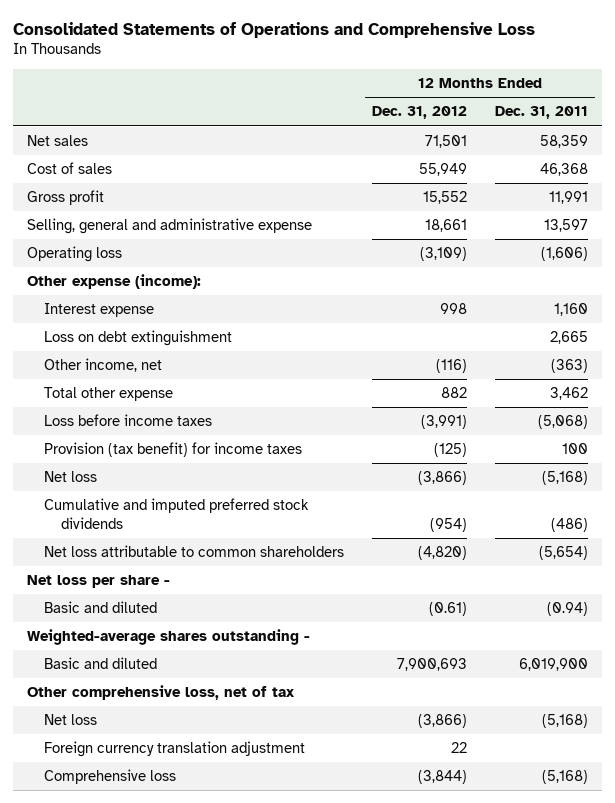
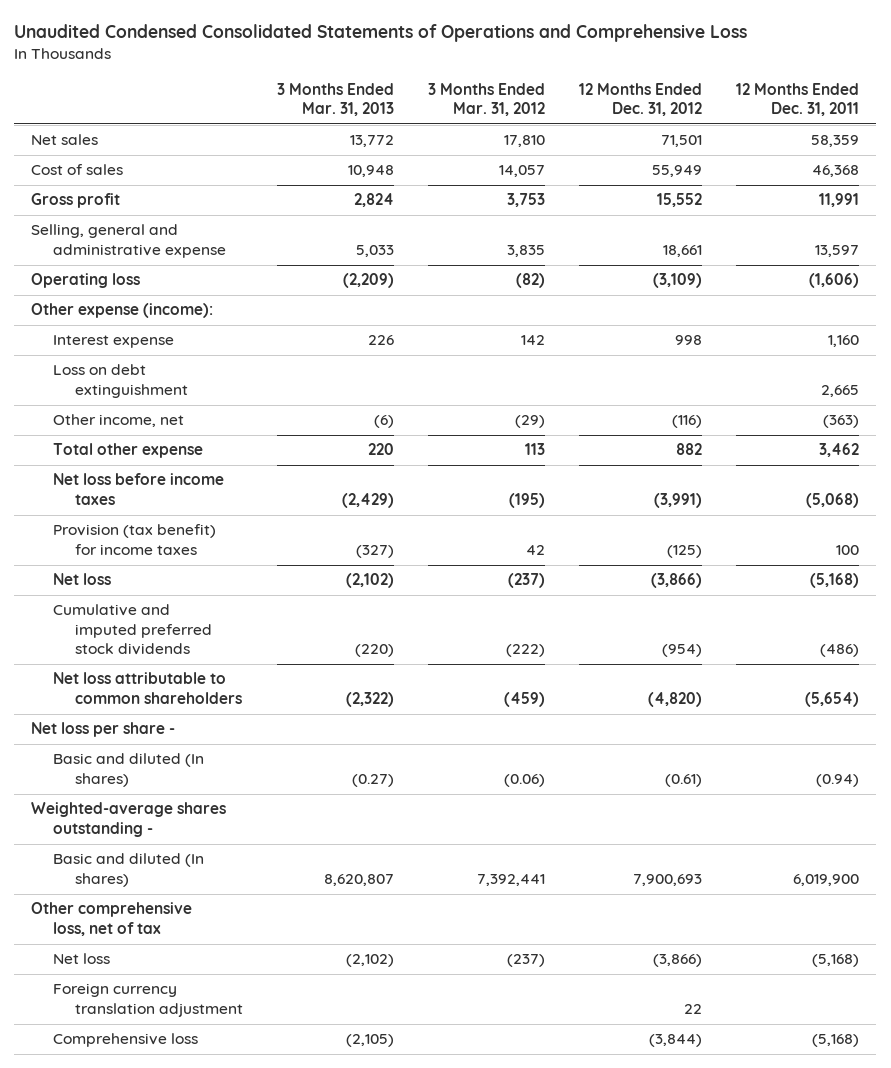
- Consolidated Statements of Operations and Comprehensive Loss
+ Unaudited Condensed Consolidated Statements of Operations and Comprehensive Loss
- | 12 Months Ended Dec. 31, 2012 | 12 Months Ended Dec. 31, 2011
+ | 3 Months Ended Mar. 31, 2013 | 3 Months Ended Mar. 31, 2012 | 12 Months Ended Dec. 31, 2012 | 12 Months Ended Dec. 31, 2011
- Loss before income taxes | (3,991) | (5,068)
+ Net loss before income taxes | (2,429) | (195) | (3,991) | (5,068)
- Basic and diluted | (0.61) | (0.94)
+ Basic and diluted (In shares) | (0.27) | (0.06) | (0.61) | (0.94)
- Basic and diluted | 7,900,693 | 6,019,900
+ Basic and diluted (In shares) | 8,620,807 | 7,392,441 | 7,900,693 | 6,019,900

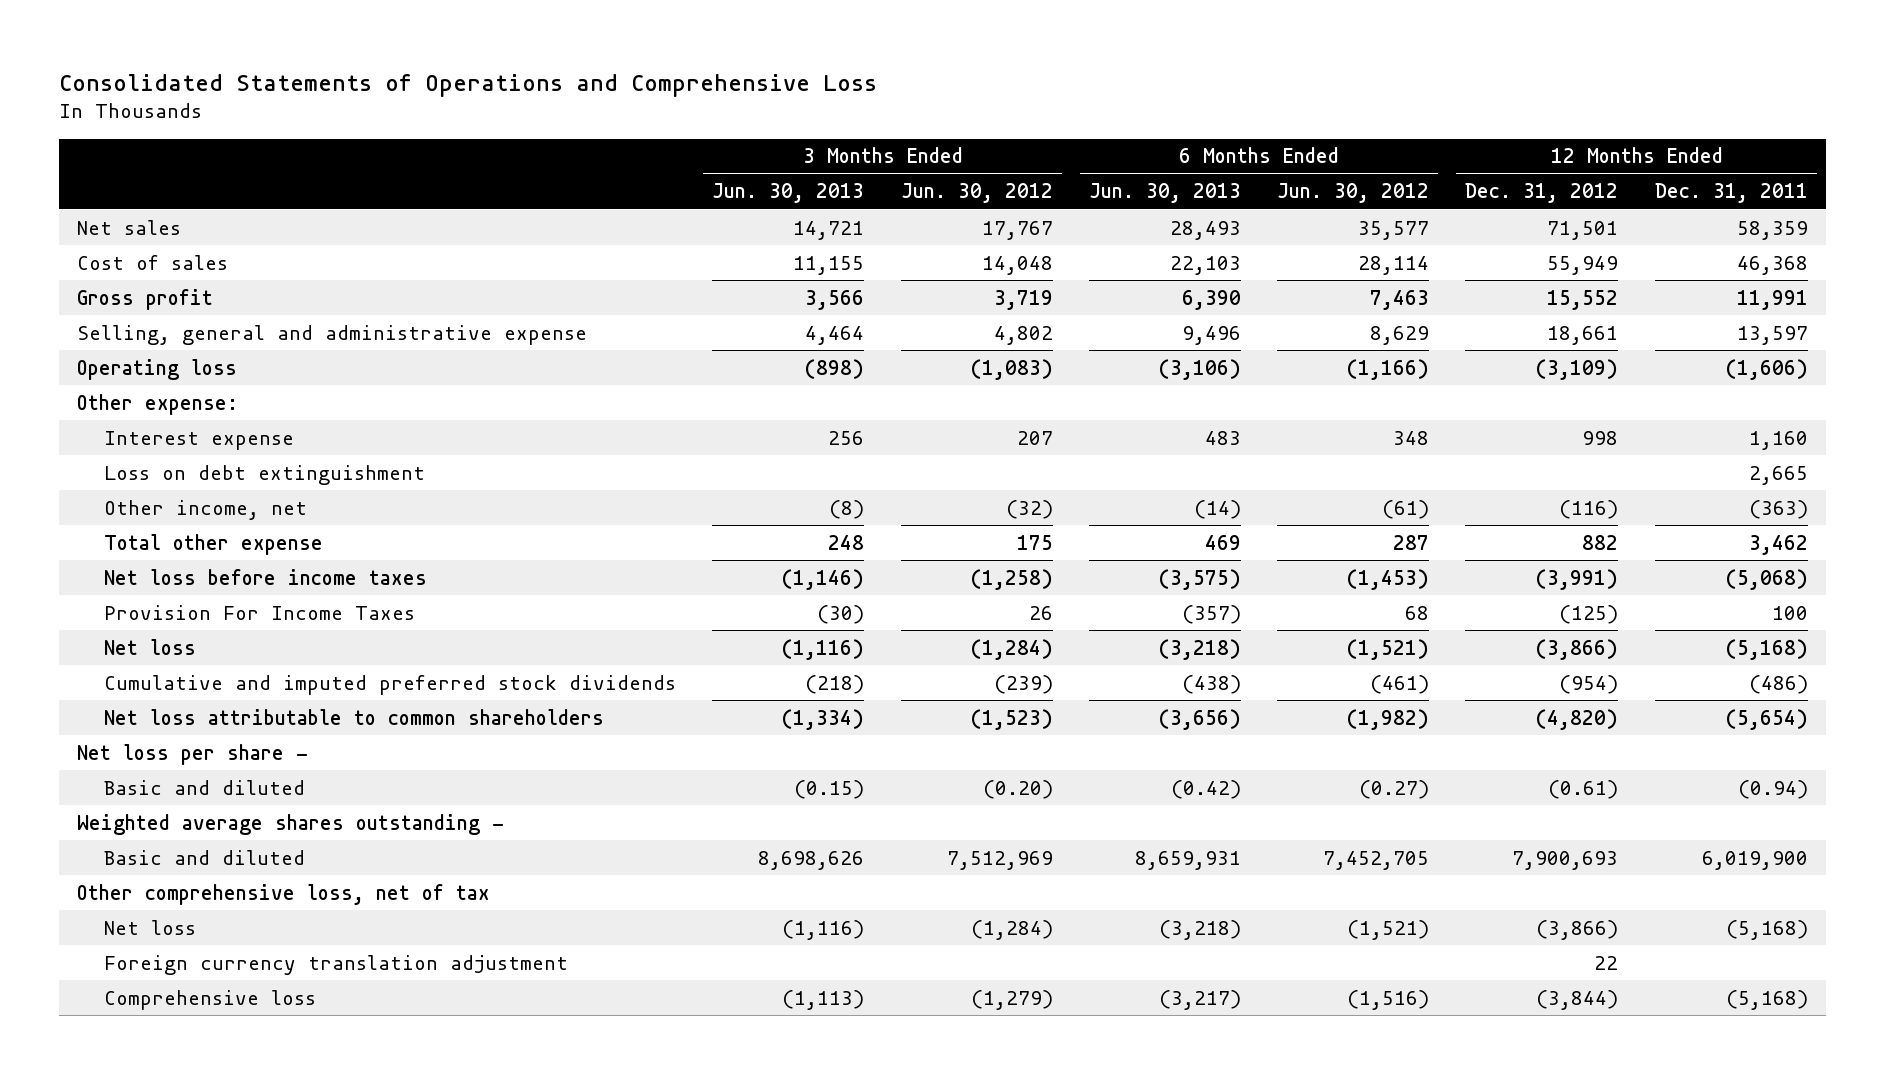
- Unaudited Condensed Consolidated Statements of Operations and Comprehensive Loss
+ Consolidated Statements of Operations and Comprehensive Loss
- | 3 Months Ended Mar. 31, 2013 | 3 Months Ended Mar. 31, 2012 | 12 Months Ended Dec. 31, 2012 | 12 Months Ended Dec. 31, 2011
+ | 3 Months Ended Jun. 30, 2013 | 3 Months Ended Jun. 30, 2012 | 6 Months Ended Jun. 30, 2013 | 6 Months Ended Jun. 30, 2012 | 12 Months Ended Dec. 31, 2012 | 12 Months Ended Dec. 31, 2011
- Other expense (income):
+ Other expense:
- Provision (tax benefit) for income taxes | (327) | 42 | (125) | 100
+ Provision For Income Taxes | (30) | 26 | (357) | 68 | (125) | 100
- Basic and diluted (In shares) | (0.27) | (0.06) | (0.61) | (0.94)
- Weighted-average shares outstanding -
- Basic and diluted (In shares) | 8,620,807 | 7,392,441 | 7,900,693 | 6,019,900
+ Basic and diluted | (0.15) | (0.20) | (0.42) | (0.27) | (0.61) | (0.94)
+ Weighted average shares outstanding -
+ Basic and diluted | 8,698,626 | 7,512,969 | 8,659,931 | 7,452,705 | 7,900,693 | 6,019,900

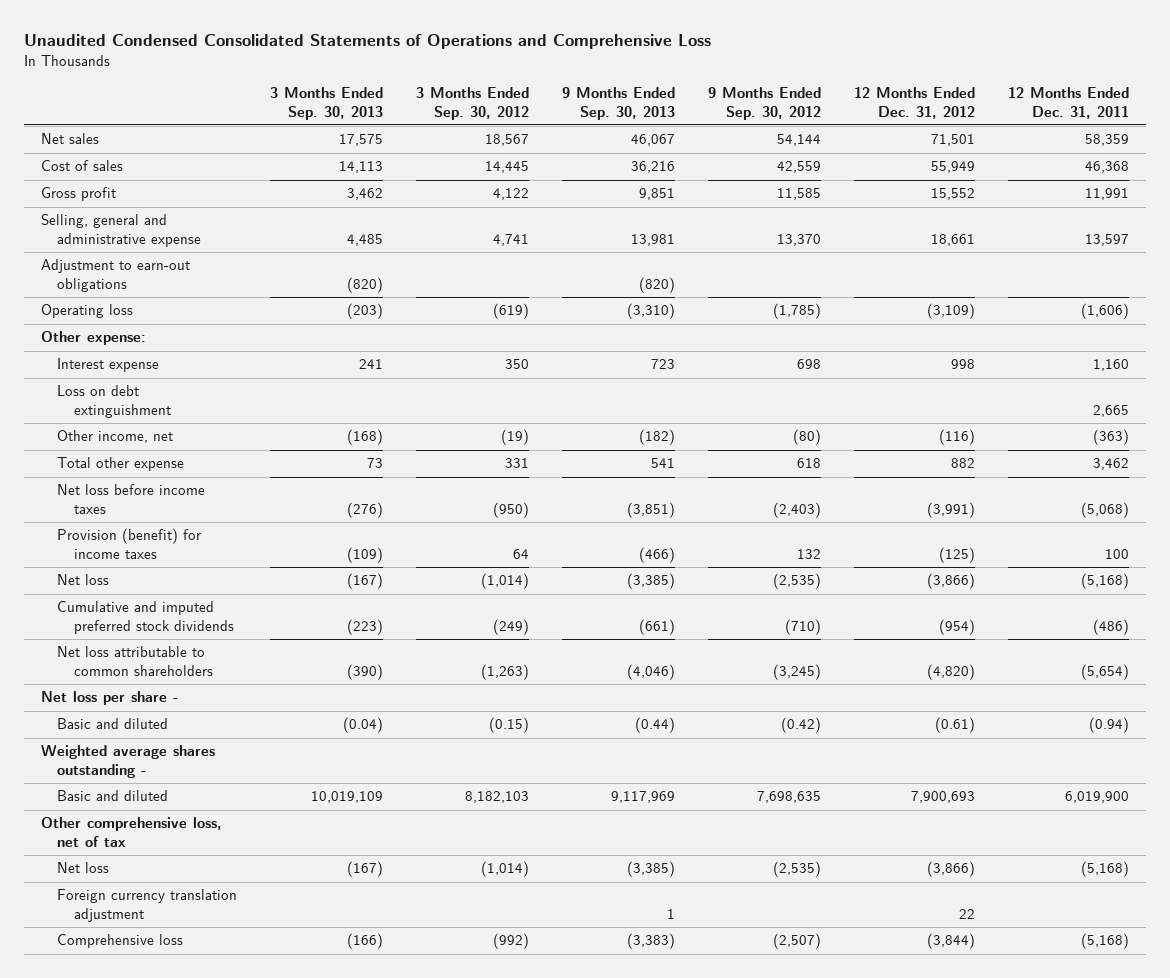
- Consolidated Statements of Operations and Comprehensive Loss
+ Unaudited Condensed Consolidated Statements of Operations and Comprehensive Loss
- | 3 Months Ended Jun. 30, 2013 | 3 Months Ended Jun. 30, 2012 | 6 Months Ended Jun. 30, 2013 | 6 Months Ended Jun. 30, 2012 | 12 Months Ended Dec. 31, 2012 | 12 Months Ended Dec. 31, 2011
+ | 3 Months Ended Sep. 30, 2013 | 3 Months Ended Sep. 30, 2012 | 9 Months Ended Sep. 30, 2013 | 9 Months Ended Sep. 30, 2012 | 12 Months Ended Dec. 31, 2012 | 12 Months Ended Dec. 31, 2011
+ Adjustment to earn-out obligations | (820) | | (820) | | |
- Provision For Income Taxes | (30) | 26 | (357) | 68 | (125) | 100
+ Provision (benefit) for income taxes | (109) | 64 | (466) | 132 | (125) | 100

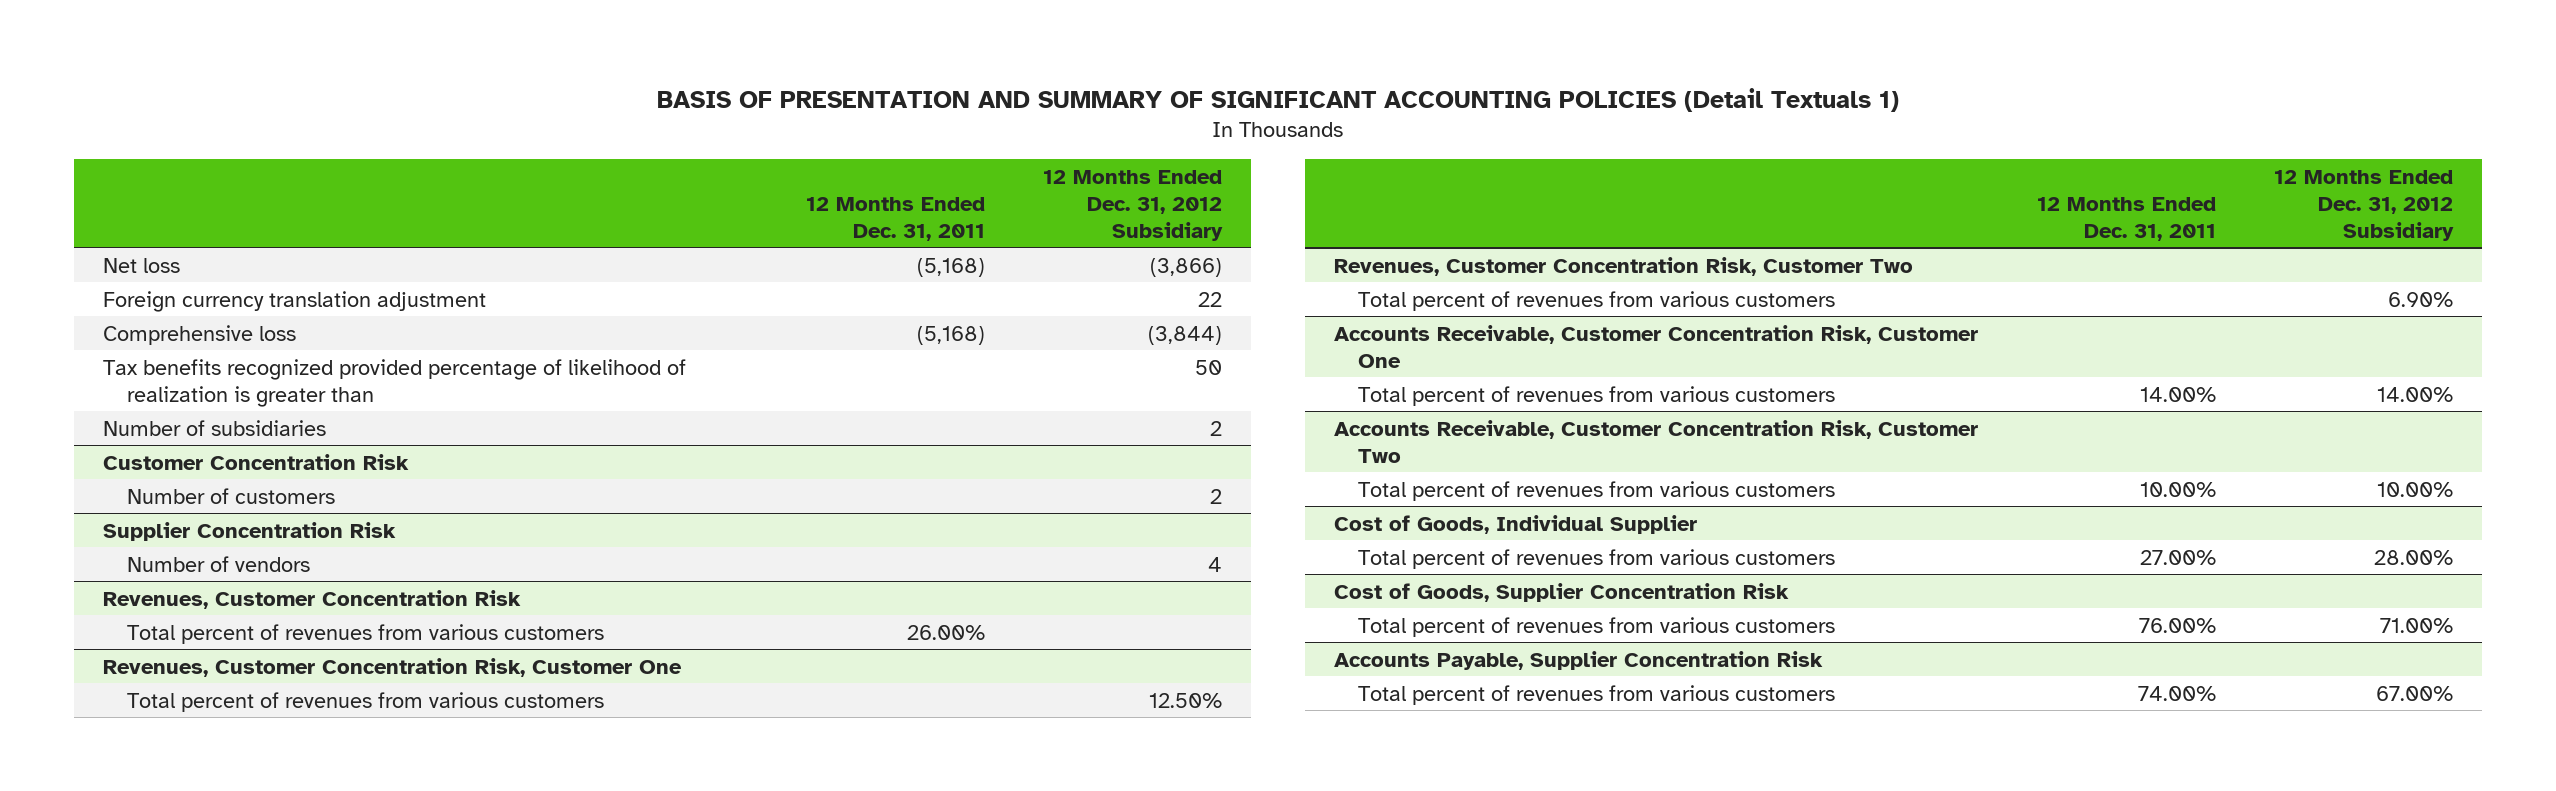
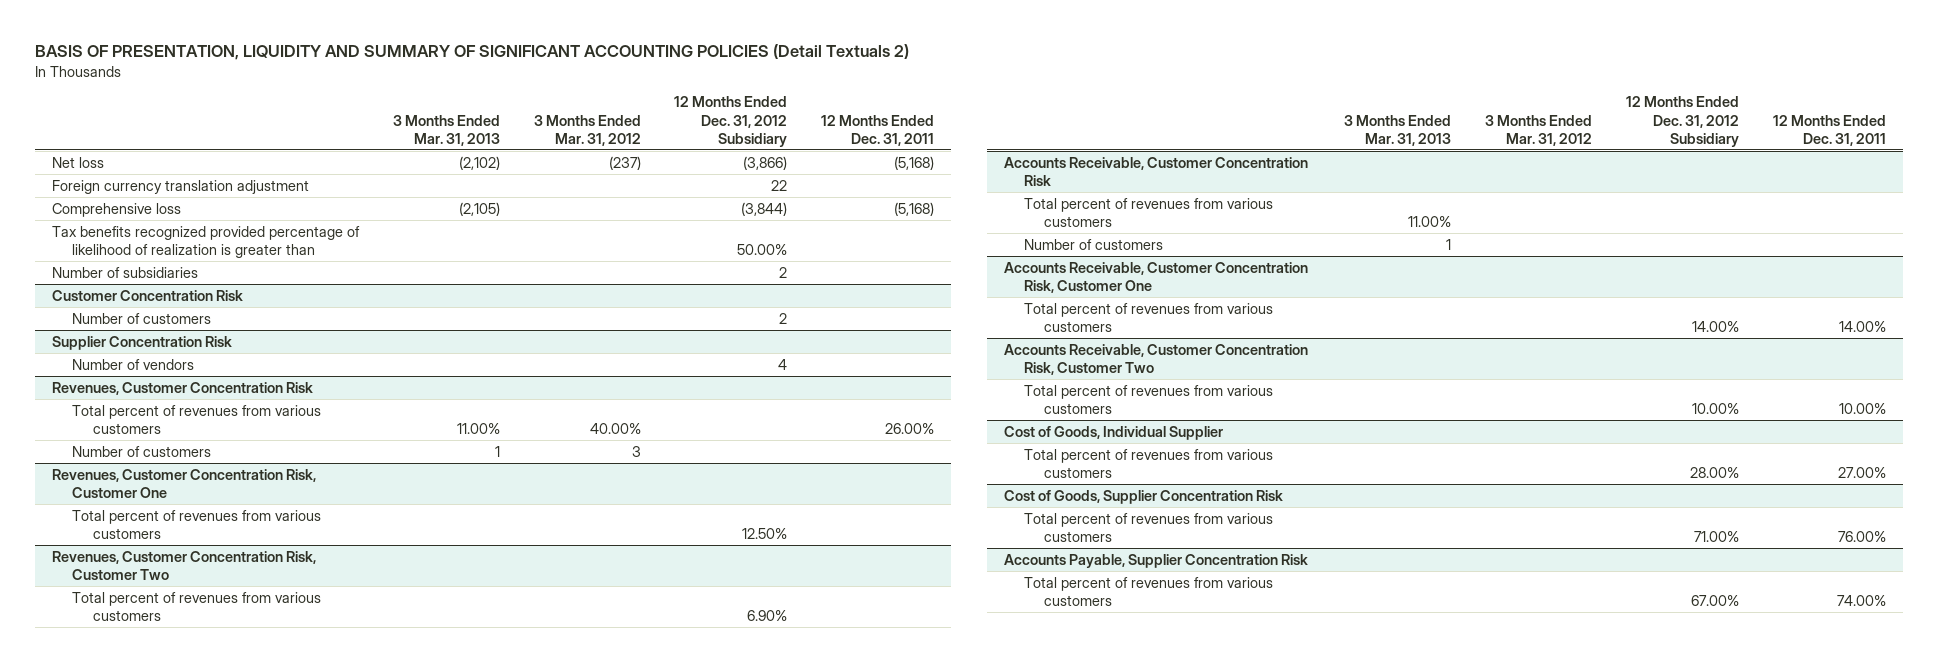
- BASIS OF PRESENTATION AND SUMMARY OF SIGNIFICANT ACCOUNTING POLICIES (Detail Textuals 1)
+ BASIS OF PRESENTATION, LIQUIDITY AND SUMMARY OF SIGNIFICANT ACCOUNTING POLICIES (Detail Textuals 2)
- | 12 Months Ended Dec. 31, 2011 | 12 Months Ended Dec. 31, 2012 Subsidiary
+ | 3 Months Ended Mar. 31, 2013 | 3 Months Ended Mar. 31, 2012 | 12 Months Ended Dec. 31, 2012 Subsidiary | 12 Months Ended Dec. 31, 2011
- Tax benefits recognized provided percentage of likelihood of realization is greater than | | 50
+ Tax benefits recognized provided percentage of likelihood of realization is greater than | | | 50.00% |
@ Revenues, Customer Concentration Risk
+ Number of customers | 1 | 3 | |
+ Accounts Receivable, Customer Concentration Risk
+ Total percent of revenues from various customers | 11.00% | | |
+ Number of customers | 1 | | |

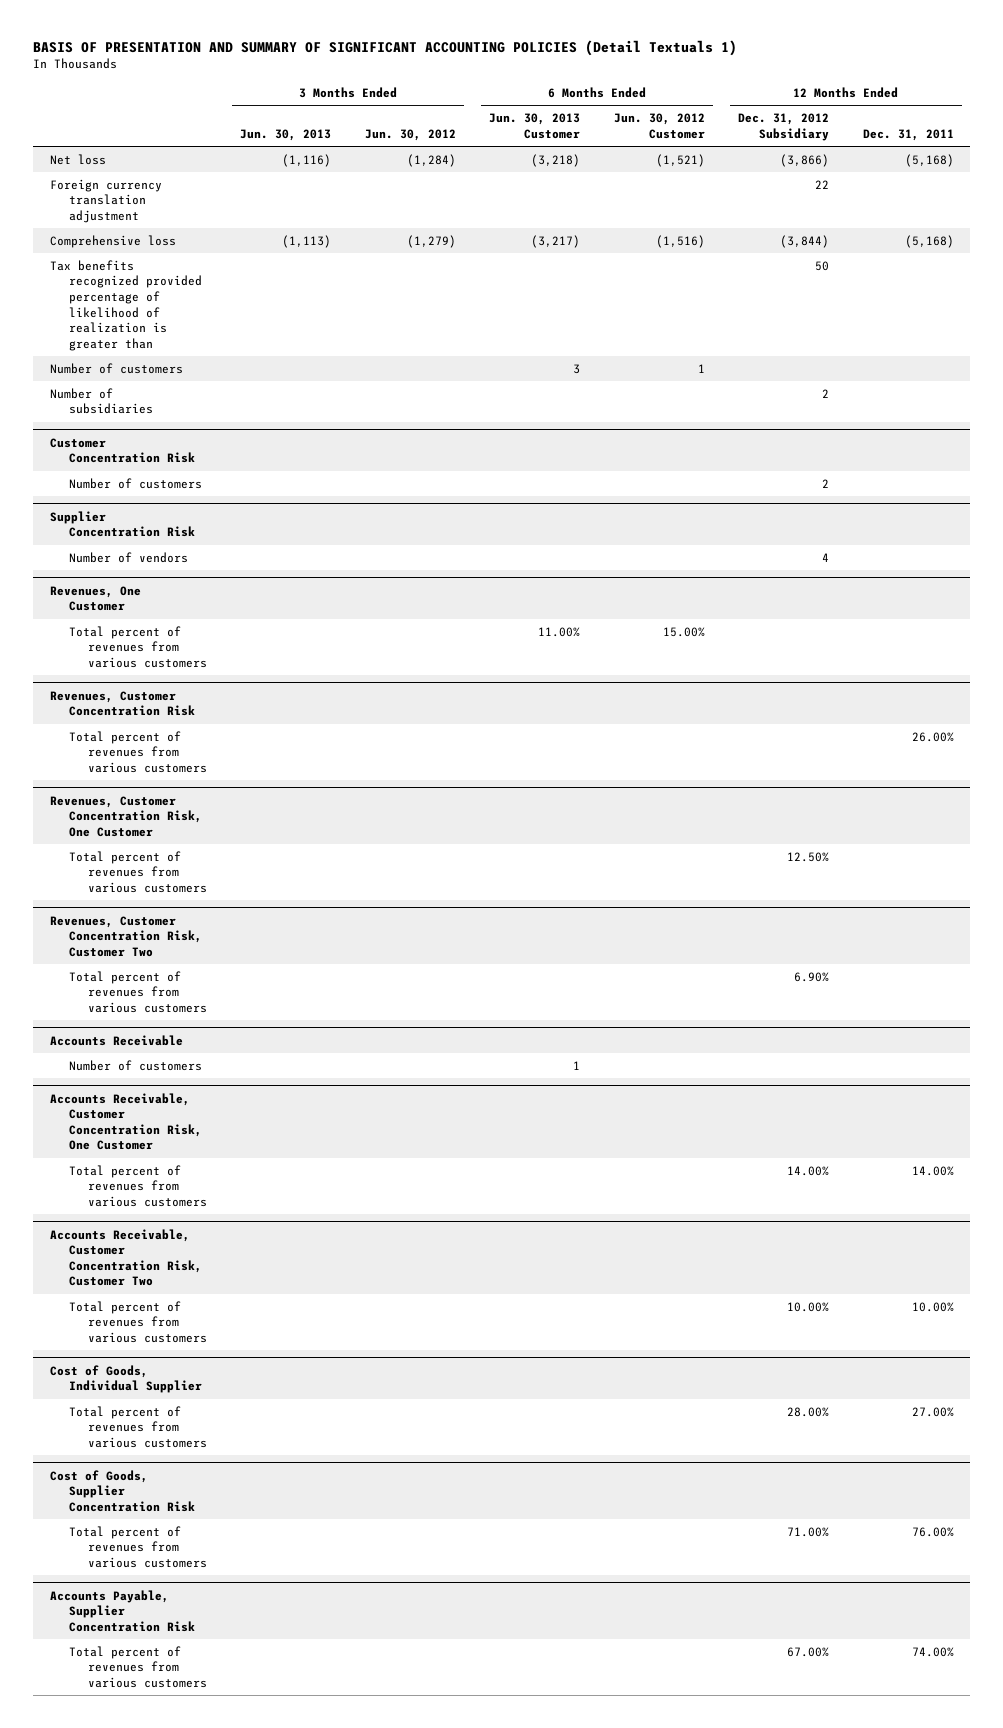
- BASIS OF PRESENTATION, LIQUIDITY AND SUMMARY OF SIGNIFICANT ACCOUNTING POLICIES (Detail Textuals 2)
+ BASIS OF PRESENTATION AND SUMMARY OF SIGNIFICANT ACCOUNTING POLICIES (Detail Textuals 1)
- | 3 Months Ended Mar. 31, 2013 | 3 Months Ended Mar. 31, 2012 | 12 Months Ended Dec. 31, 2012 Subsidiary | 12 Months Ended Dec. 31, 2011
+ | 3 Months Ended Jun. 30, 2013 | 3 Months Ended Jun. 30, 2012 | 6 Months Ended Jun. 30, 2013 Customer | 6 Months Ended Jun. 30, 2012 Customer | 12 Months Ended Dec. 31, 2012 Subsidiary | 12 Months Ended Dec. 31, 2011
- Tax benefits recognized provided percentage of likelihood of realization is greater than | | | 50.00% |
+ Tax benefits recognized provided percentage of likelihood of realization is greater than | | | | | 50 |
+ Number of customers | | | 3 | 1 | |
+ Revenues, One Customer
+ Total percent of revenues from various customers | | | 11.00% | 15.00% | |
@ Revenues, Customer Concentration Risk
- Number of customers | 1 | 3 | |
- Revenues, Customer Concentration Risk, Customer One
+ Revenues, Customer Concentration Risk, One Customer
- Accounts Receivable, Customer Concentration Risk
- Total percent of revenues from various customers | 11.00% | | |
+ Accounts Receivable
- Accounts Receivable, Customer Concentration Risk, Customer One
+ Accounts Receivable, Customer Concentration Risk, One Customer

